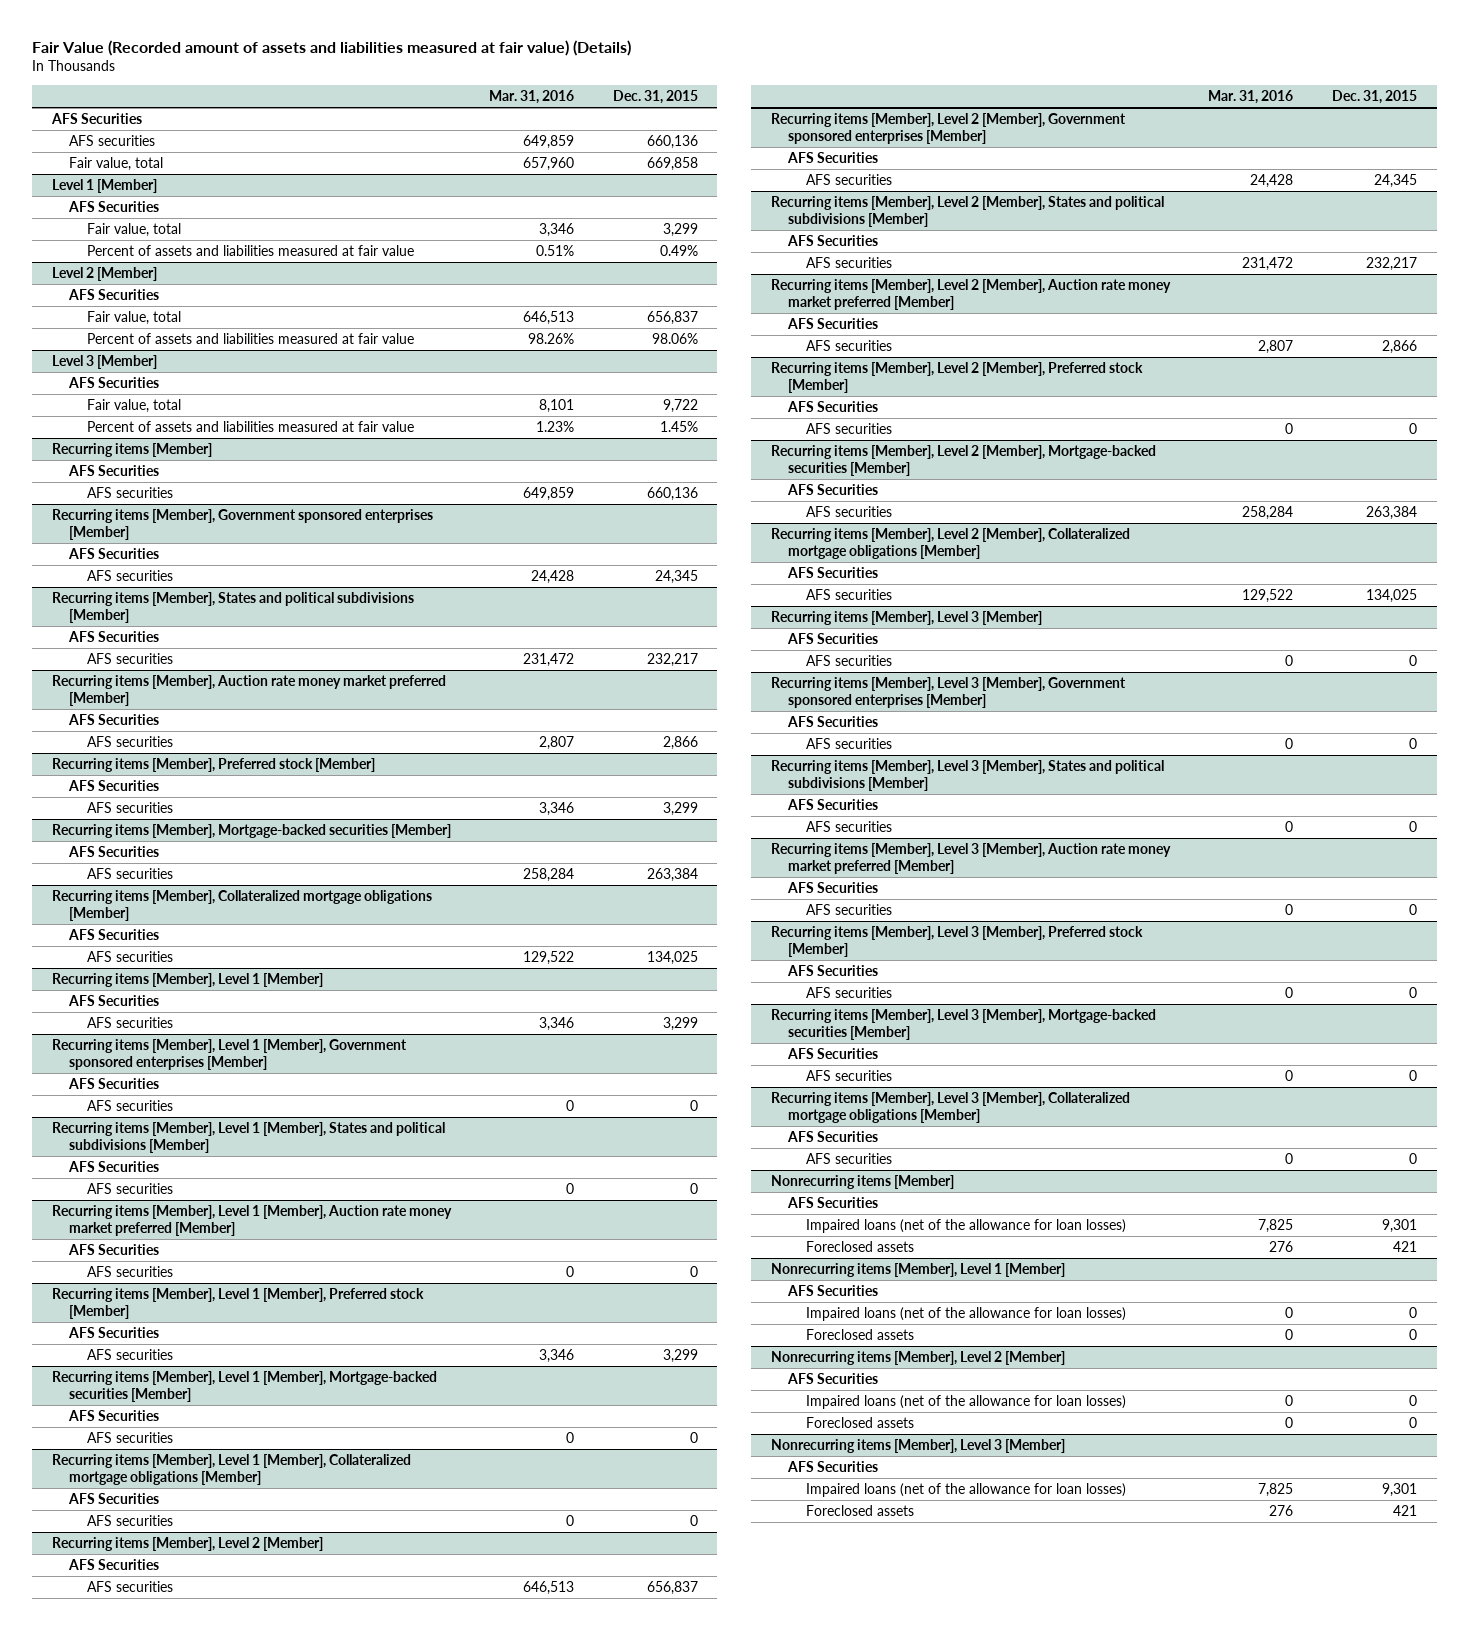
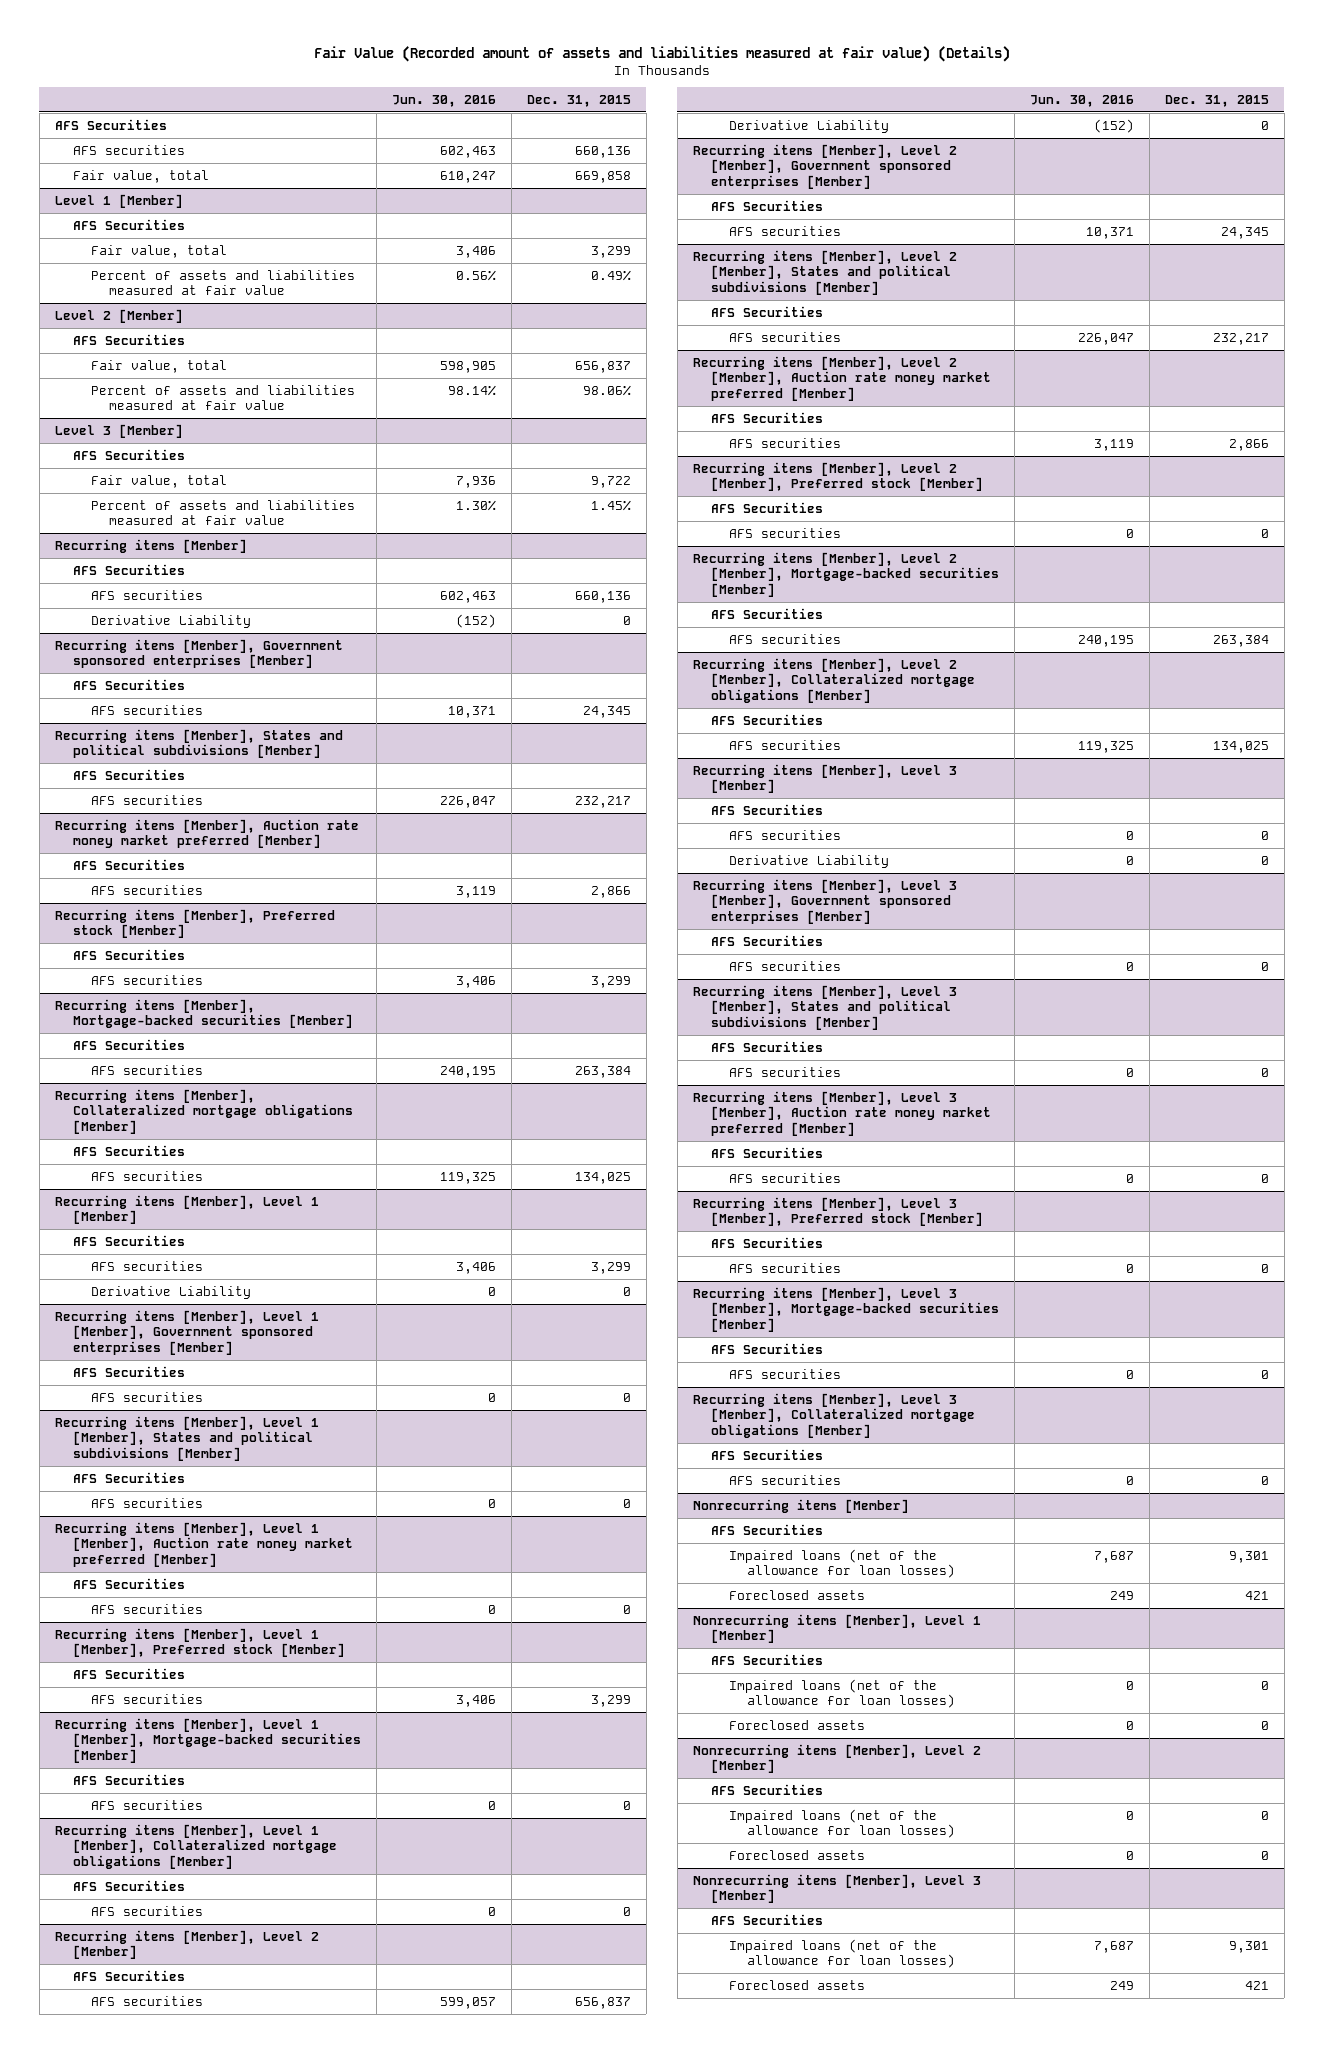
- | Mar. 31, 2016 | Dec. 31, 2015
+ | Jun. 30, 2016 | Dec. 31, 2015
@ Recurring items [Member]
+ Derivative Liability | (152) | 0
@ Recurring items [Member], Level 1 [Member]
+ Derivative Liability | 0 | 0
@ Recurring items [Member], Level 2 [Member]
+ Derivative Liability | (152) | 0
@ Recurring items [Member], Level 3 [Member]
+ Derivative Liability | 0 | 0

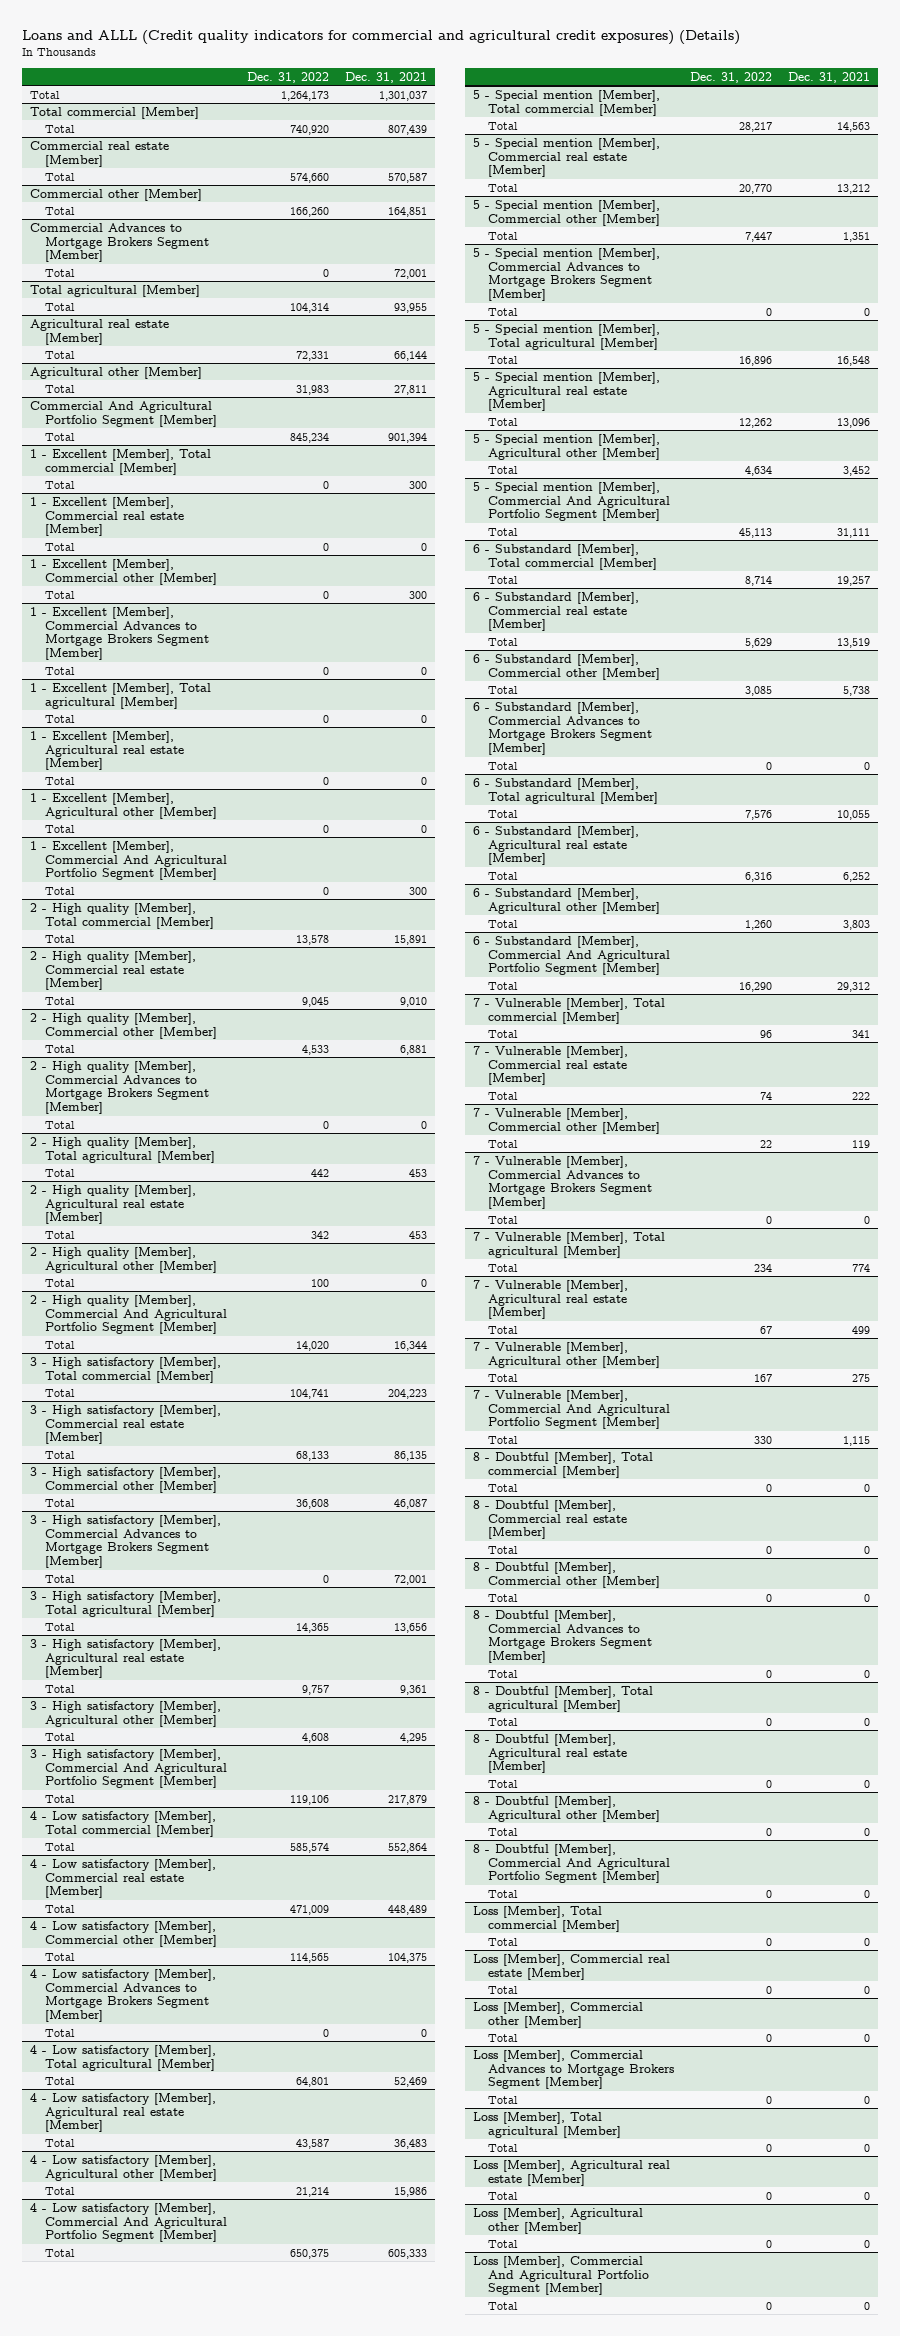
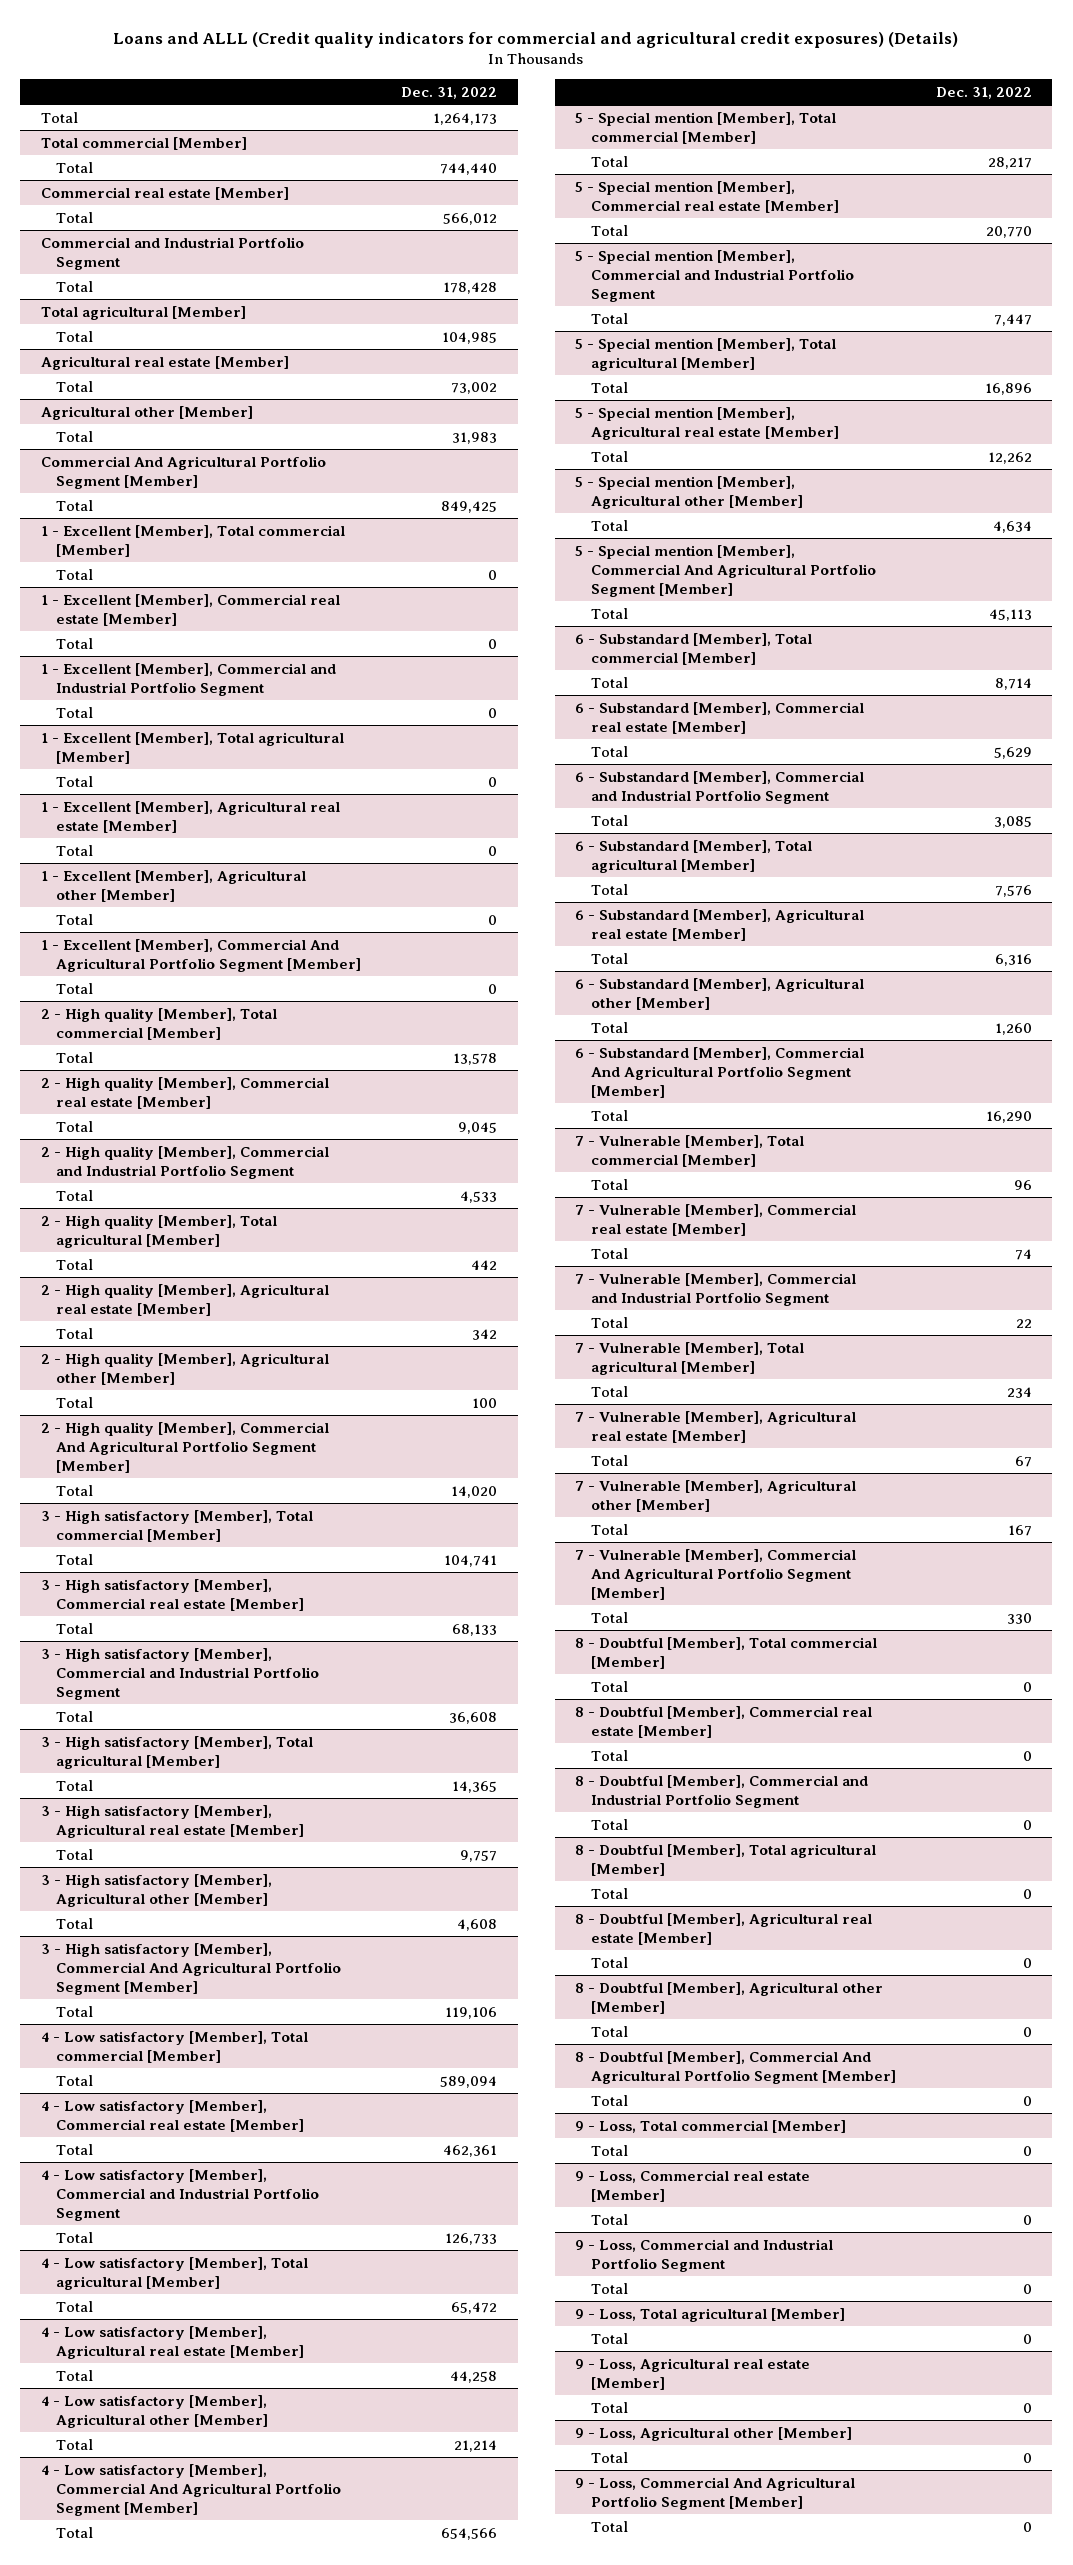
- | Dec. 31, 2022 | Dec. 31, 2021
+ | Dec. 31, 2022
@ Total commercial [Member]
- Total | 740,920 | 807,439
+ Total | 744,440
@ Commercial real estate [Member]
- Total | 574,660 | 570,587
- Commercial other [Member]
- Total | 166,260 | 164,851
- Commercial Advances to Mortgage Brokers Segment [Member]
- Total | 0 | 72,001
@ Commercial real estate [Member]
+ Total | 566,012
+ Commercial and Industrial Portfolio Segment
+ Total | 178,428
@ Total agricultural [Member]
- Total | 104,314 | 93,955
+ Total | 104,985
@ Agricultural real estate [Member]
- Total | 72,331 | 66,144
+ Total | 73,002
@ Commercial And Agricultural Portfolio Segment [Member]
- Total | 845,234 | 901,394
+ Total | 849,425
- 1 - Excellent [Member], Commercial other [Member]
- Total | 0 | 300
- 1 - Excellent [Member], Commercial Advances to Mortgage Brokers Segment [Member]
+ 1 - Excellent [Member], Commercial and Industrial Portfolio Segment
- 2 - High quality [Member], Commercial other [Member]
+ 2 - High quality [Member], Commercial and Industrial Portfolio Segment
- 2 - High quality [Member], Commercial Advances to Mortgage Brokers Segment [Member]
- Total | 0 | 0
- 3 - High satisfactory [Member], Commercial other [Member]
+ 3 - High satisfactory [Member], Commercial and Industrial Portfolio Segment
- 3 - High satisfactory [Member], Commercial Advances to Mortgage Brokers Segment [Member]
- Total | 0 | 72,001
@ 4 - Low satisfactory [Member], Total commercial [Member]
- Total | 585,574 | 552,864
+ Total | 589,094
@ 4 - Low satisfactory [Member], Commercial real estate [Member]
- Total | 471,009 | 448,489
- 4 - Low satisfactory [Member], Commercial other [Member]
- Total | 114,565 | 104,375
- 4 - Low satisfactory [Member], Commercial Advances to Mortgage Brokers Segment [Member]
- Total | 0 | 0
@ 4 - Low satisfactory [Member], Commercial real estate [Member]
+ Total | 462,361
+ 4 - Low satisfactory [Member], Commercial and Industrial Portfolio Segment
+ Total | 126,733
@ 4 - Low satisfactory [Member], Total agricultural [Member]
- Total | 64,801 | 52,469
+ Total | 65,472
@ 4 - Low satisfactory [Member], Agricultural real estate [Member]
- Total | 43,587 | 36,483
+ Total | 44,258
@ 4 - Low satisfactory [Member], Commercial And Agricultural Portfolio Segment [Member]
- Total | 650,375 | 605,333
+ Total | 654,566
- 5 - Special mention [Member], Commercial other [Member]
+ 5 - Special mention [Member], Commercial and Industrial Portfolio Segment
- 5 - Special mention [Member], Commercial Advances to Mortgage Brokers Segment [Member]
- Total | 0 | 0
- 6 - Substandard [Member], Commercial other [Member]
+ 6 - Substandard [Member], Commercial and Industrial Portfolio Segment
- 6 - Substandard [Member], Commercial Advances to Mortgage Brokers Segment [Member]
- Total | 0 | 0
- 7 - Vulnerable [Member], Commercial other [Member]
+ 7 - Vulnerable [Member], Commercial and Industrial Portfolio Segment
- 7 - Vulnerable [Member], Commercial Advances to Mortgage Brokers Segment [Member]
- Total | 0 | 0
- 8 - Doubtful [Member], Commercial other [Member]
- Total | 0 | 0
- 8 - Doubtful [Member], Commercial Advances to Mortgage Brokers Segment [Member]
+ 8 - Doubtful [Member], Commercial and Industrial Portfolio Segment
- Loss [Member], Total commercial [Member]
- Total | 0 | 0
- Loss [Member], Commercial real estate [Member]
+ 9 - Loss, Total commercial [Member]
- Loss [Member], Commercial other [Member]
+ 9 - Loss, Commercial real estate [Member]
- Loss [Member], Commercial Advances to Mortgage Brokers Segment [Member]
+ 9 - Loss, Commercial and Industrial Portfolio Segment
- Loss [Member], Total agricultural [Member]
+ 9 - Loss, Total agricultural [Member]
- Loss [Member], Agricultural real estate [Member]
+ 9 - Loss, Agricultural real estate [Member]
- Loss [Member], Agricultural other [Member]
+ 9 - Loss, Agricultural other [Member]
- Loss [Member], Commercial And Agricultural Portfolio Segment [Member]
+ 9 - Loss, Commercial And Agricultural Portfolio Segment [Member]

